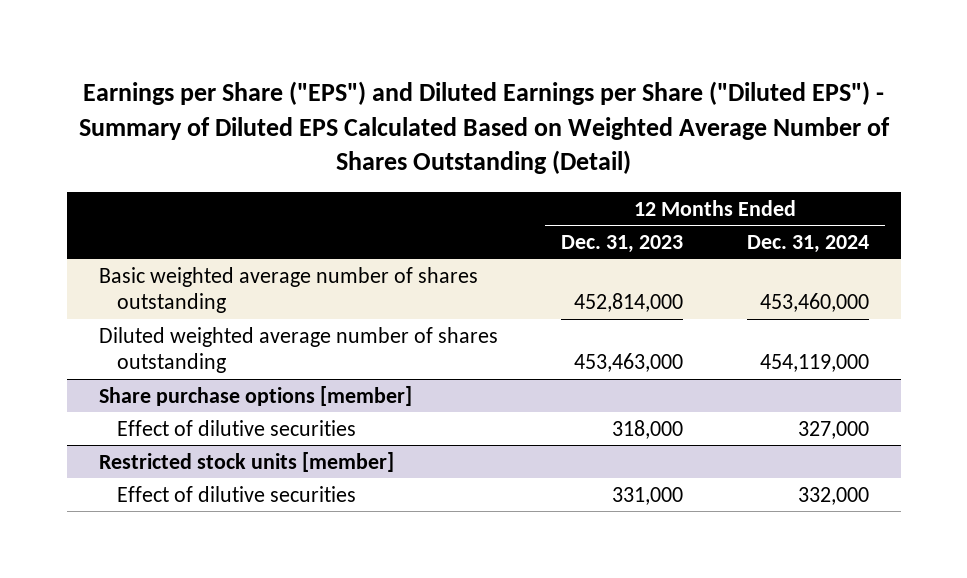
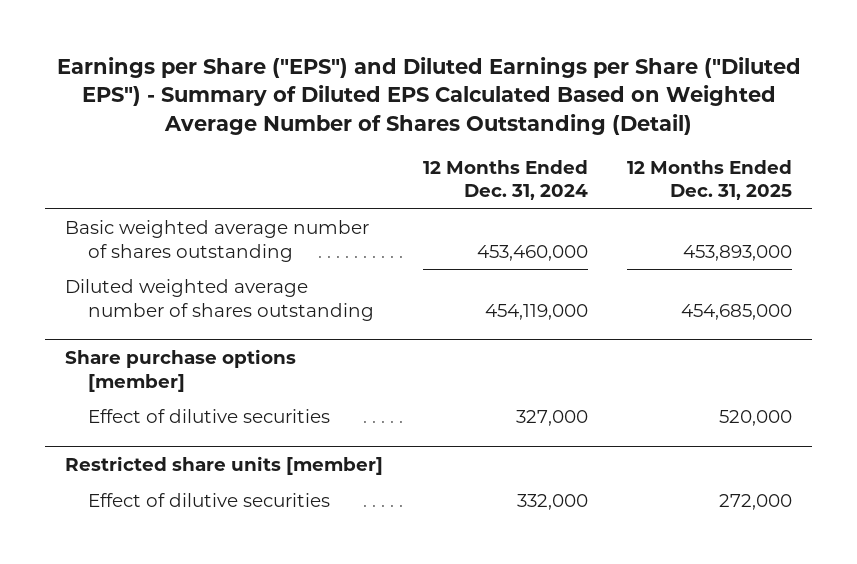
- | 12 Months Ended Dec. 31, 2023 | 12 Months Ended Dec. 31, 2024
+ | 12 Months Ended Dec. 31, 2024 | 12 Months Ended Dec. 31, 2025
- Restricted stock units [member]
+ Restricted share units [member]

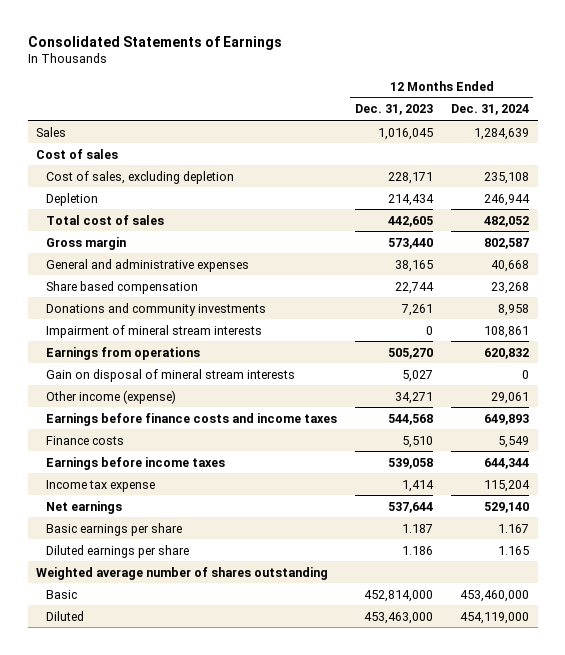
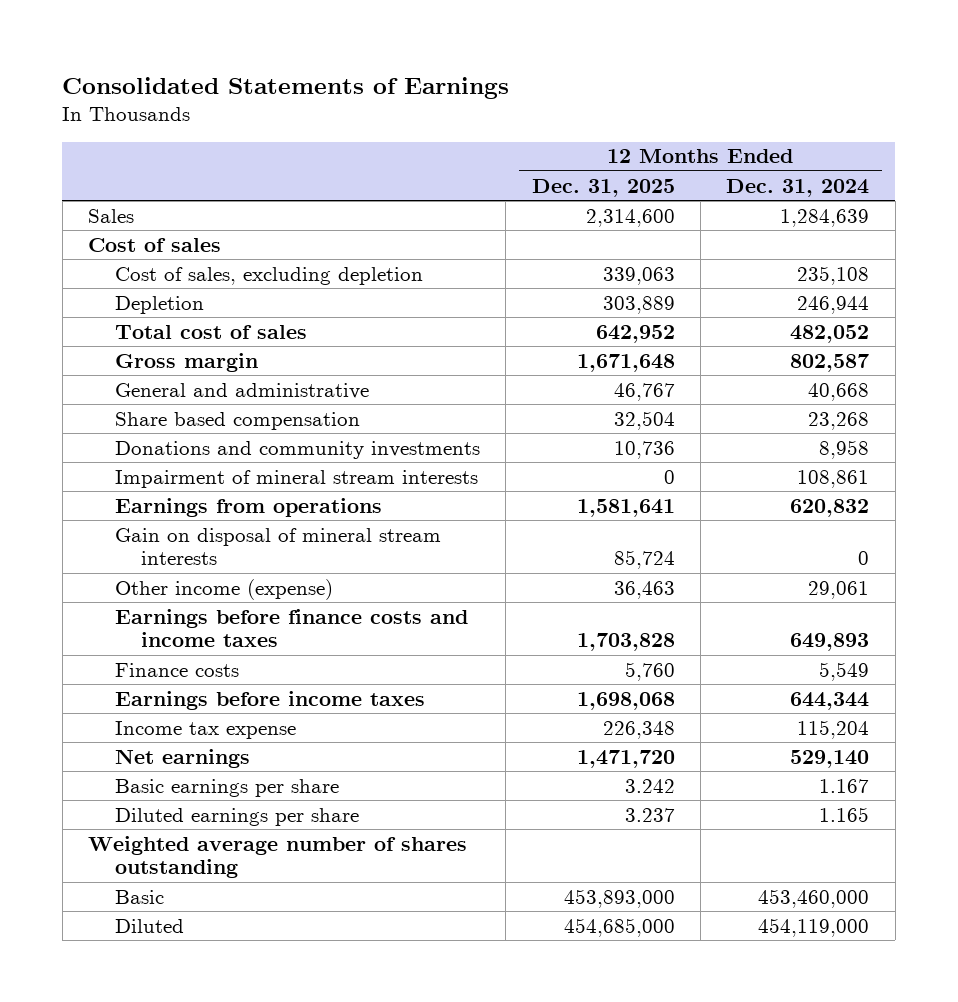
- | 12 Months Ended Dec. 31, 2023 | 12 Months Ended Dec. 31, 2024
+ | 12 Months Ended Dec. 31, 2025 | 12 Months Ended Dec. 31, 2024
- General and administrative expenses | 38,165 | 40,668
+ General and administrative | 46,767 | 40,668

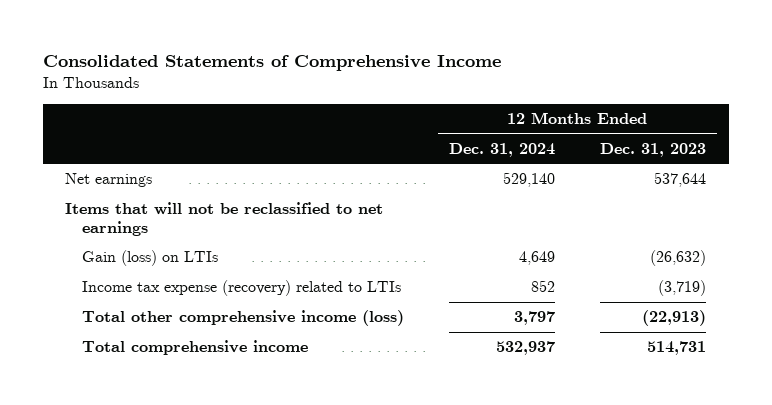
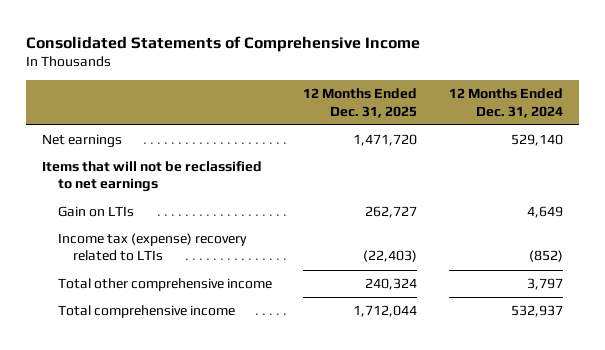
- | 12 Months Ended Dec. 31, 2024 | 12 Months Ended Dec. 31, 2023
+ | 12 Months Ended Dec. 31, 2025 | 12 Months Ended Dec. 31, 2024
- Gain (loss) on LTIs | 4,649 | (26,632)
- Income tax expense (recovery) related to LTIs | 852 | (3,719)
- Total other comprehensive income (loss) | 3,797 | (22,913)
+ Gain on LTIs | 262,727 | 4,649
+ Income tax (expense) recovery related to LTIs | (22,403) | (852)
+ Total other comprehensive income | 240,324 | 3,797

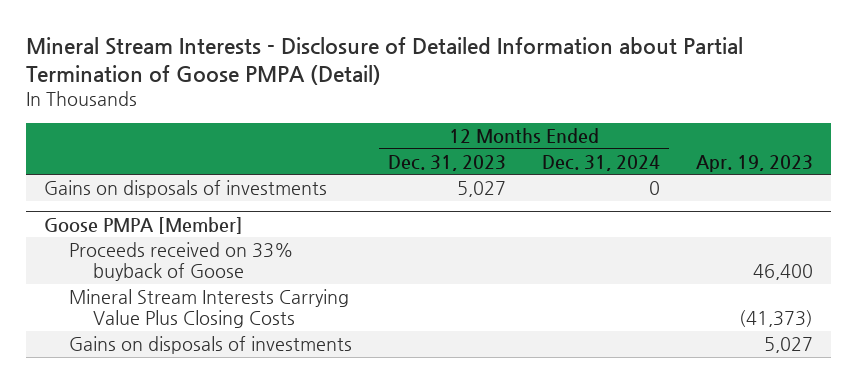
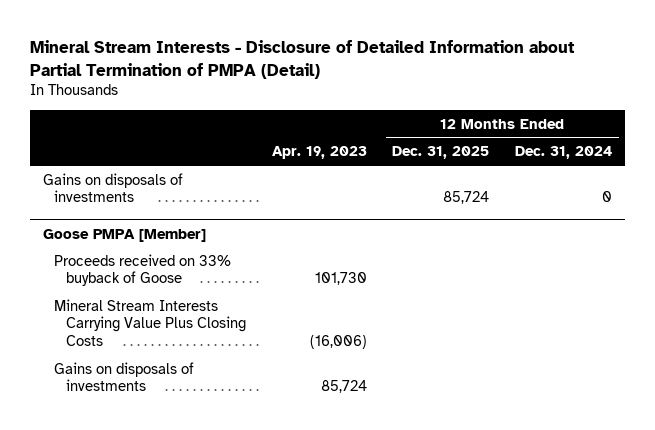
- Mineral Stream Interests - Disclosure of Detailed Information about Partial Termination of Goose PMPA (Detail)
+ Mineral Stream Interests - Disclosure of Detailed Information about Partial Termination of PMPA (Detail)
- | 12 Months Ended Dec. 31, 2023 | 12 Months Ended Dec. 31, 2024 | Apr. 19, 2023
+ | Apr. 19, 2023 | 12 Months Ended Dec. 31, 2025 | 12 Months Ended Dec. 31, 2024
@ Goose PMPA [Member]
- Proceeds received on 33% buyback of Goose | | | 46,400
- Mineral Stream Interests Carrying Value Plus Closing Costs | | | (41,373)
- Gains on disposals of investments | | | 5,027
+ Proceeds received on 33% buyback of Goose | 101,730 | |
+ Mineral Stream Interests Carrying Value Plus Closing Costs | (16,006) | |
+ Gains on disposals of investments | 85,724 | |

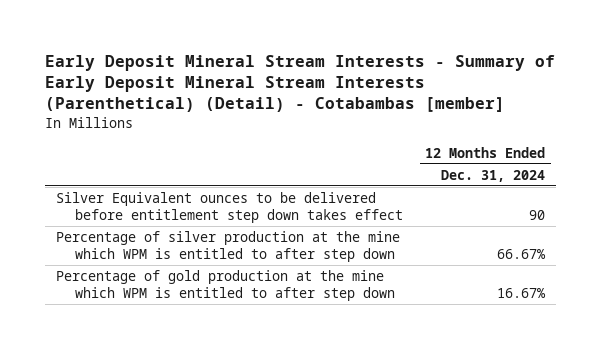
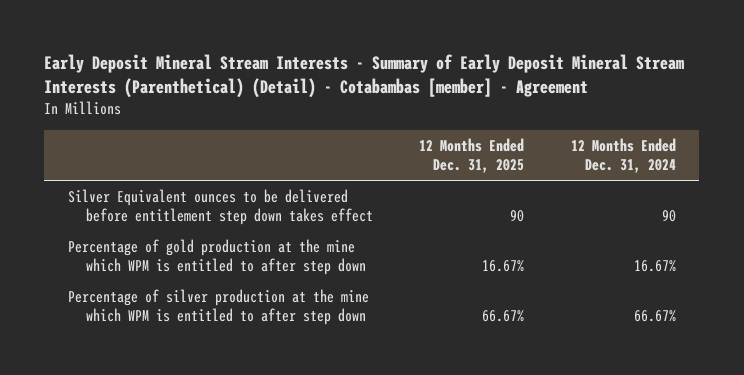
- Early Deposit Mineral Stream Interests - Summary of Early Deposit Mineral Stream Interests (Parenthetical) (Detail) - Cotabambas [member]
+ Early Deposit Mineral Stream Interests - Summary of Early Deposit Mineral Stream Interests (Parenthetical) (Detail) - Cotabambas [member] - Agreement
- | 12 Months Ended Dec. 31, 2024
+ | 12 Months Ended Dec. 31, 2025 | 12 Months Ended Dec. 31, 2024
moved down: Percentage of silver production at the mine which WPM is entitled to after step down | 66.67% | 66.67%

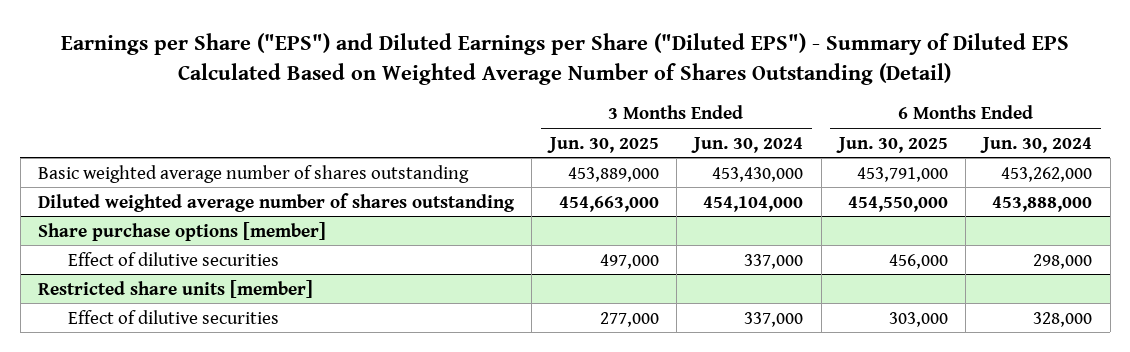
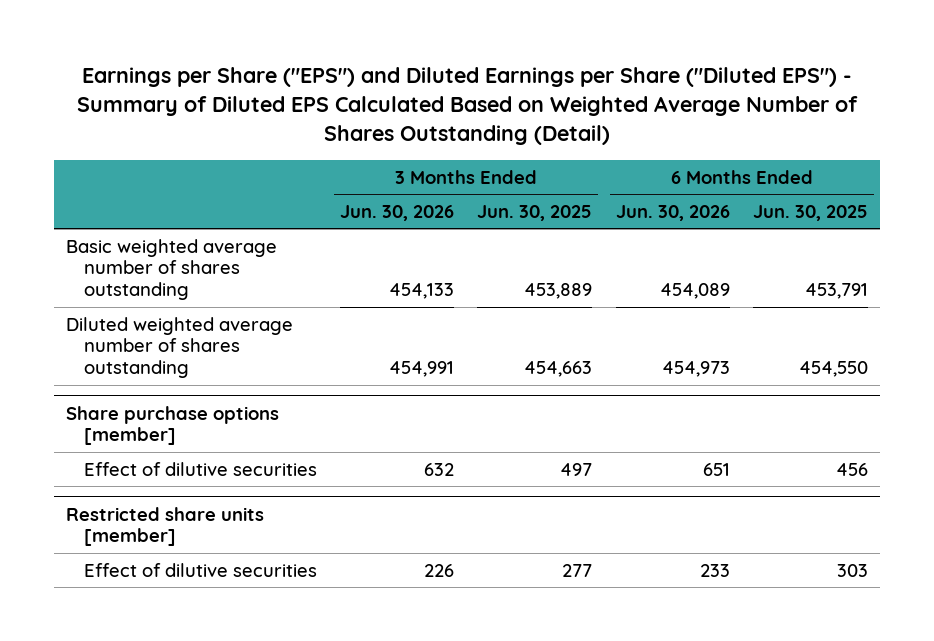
- | 3 Months Ended Jun. 30, 2025 | 3 Months Ended Jun. 30, 2024 | 6 Months Ended Jun. 30, 2025 | 6 Months Ended Jun. 30, 2024
+ | 3 Months Ended Jun. 30, 2026 | 3 Months Ended Jun. 30, 2025 | 6 Months Ended Jun. 30, 2026 | 6 Months Ended Jun. 30, 2025
- Basic weighted average number of shares outstanding | 453,889,000 | 453,430,000 | 453,791,000 | 453,262,000
- Diluted weighted average number of shares outstanding | 454,663,000 | 454,104,000 | 454,550,000 | 453,888,000
+ Basic weighted average number of shares outstanding | 454,133 | 453,889 | 454,089 | 453,791
+ Diluted weighted average number of shares outstanding | 454,991 | 454,663 | 454,973 | 454,550
@ Share purchase options [member]
- Effect of dilutive securities | 497,000 | 337,000 | 456,000 | 298,000
+ Effect of dilutive securities | 632 | 497 | 651 | 456
@ Restricted share units [member]
- Effect of dilutive securities | 277,000 | 337,000 | 303,000 | 328,000
+ Effect of dilutive securities | 226 | 277 | 233 | 303

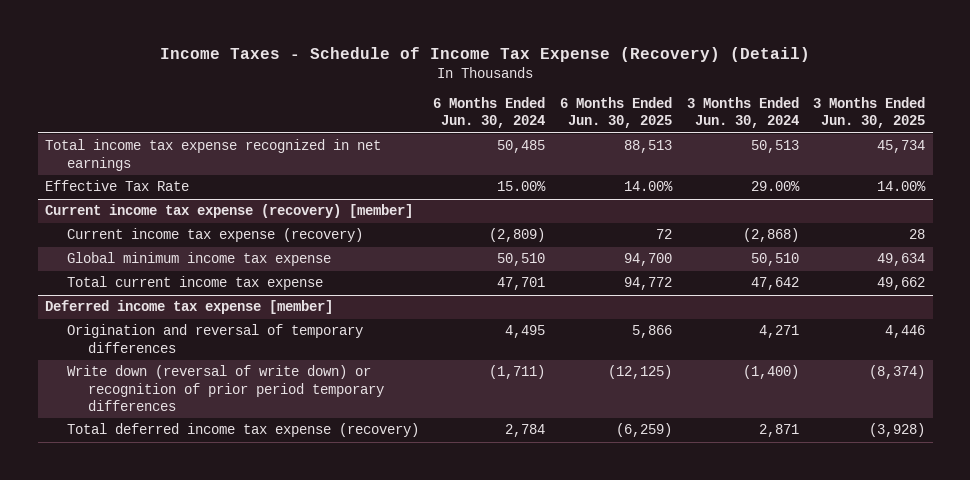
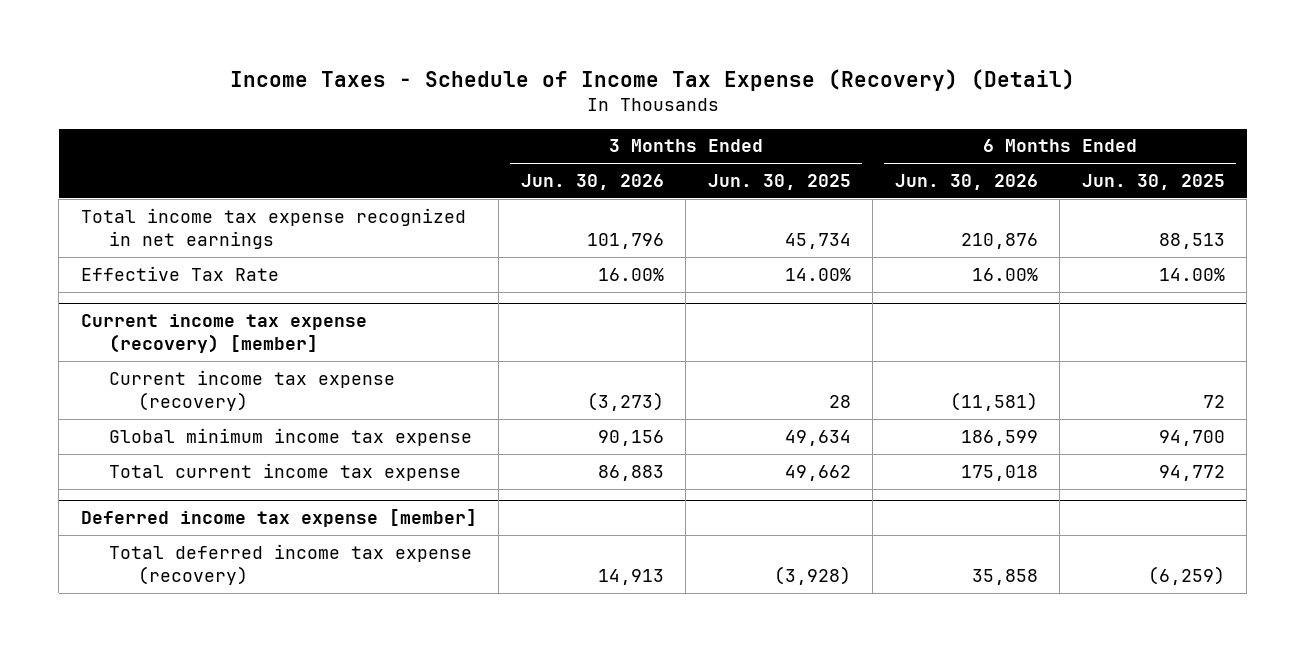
- | 6 Months Ended Jun. 30, 2024 | 6 Months Ended Jun. 30, 2025 | 3 Months Ended Jun. 30, 2024 | 3 Months Ended Jun. 30, 2025
+ | 3 Months Ended Jun. 30, 2026 | 3 Months Ended Jun. 30, 2025 | 6 Months Ended Jun. 30, 2026 | 6 Months Ended Jun. 30, 2025
@ Deferred income tax expense [member]
- Origination and reversal of temporary differences | 4,495 | 5,866 | 4,271 | 4,446
- Write down (reversal of write down) or recognition of prior period temporary differences | (1,711) | (12,125) | (1,400) | (8,374)

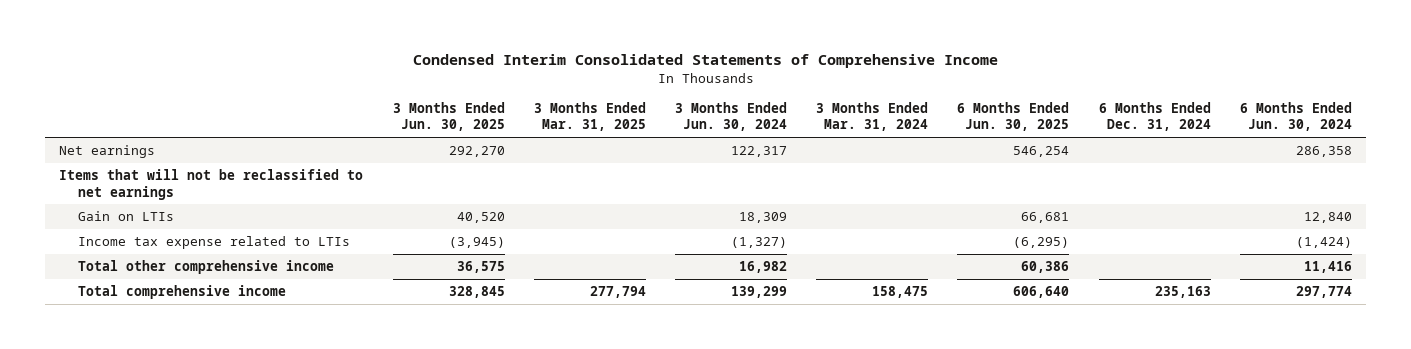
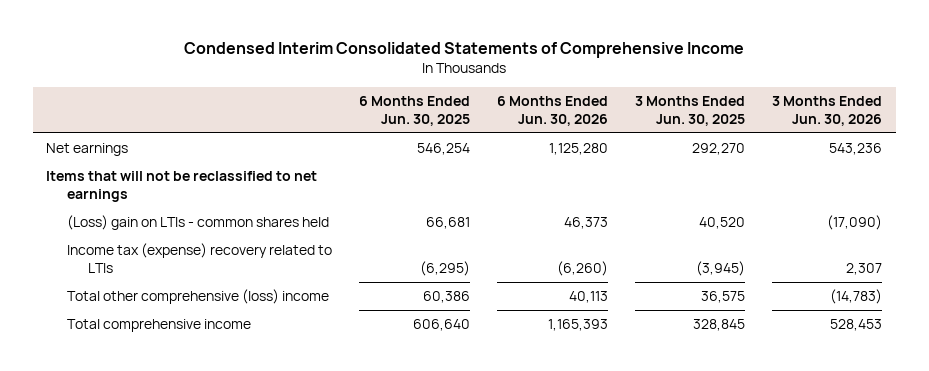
- | 3 Months Ended Jun. 30, 2025 | 3 Months Ended Mar. 31, 2025 | 3 Months Ended Jun. 30, 2024 | 3 Months Ended Mar. 31, 2024 | 6 Months Ended Jun. 30, 2025 | 6 Months Ended Dec. 31, 2024 | 6 Months Ended Jun. 30, 2024
+ | 6 Months Ended Jun. 30, 2025 | 6 Months Ended Jun. 30, 2026 | 3 Months Ended Jun. 30, 2025 | 3 Months Ended Jun. 30, 2026
- Gain on LTIs | 40,520 | | 18,309 | | 66,681 | | 12,840
- Income tax expense related to LTIs | (3,945) | | (1,327) | | (6,295) | | (1,424)
- Total other comprehensive income | 36,575 | | 16,982 | | 60,386 | | 11,416
+ (Loss) gain on LTIs - common shares held | 66,681 | 46,373 | 40,520 | (17,090)
+ Income tax (expense) recovery related to LTIs | (6,295) | (6,260) | (3,945) | 2,307
+ Total other comprehensive (loss) income | 60,386 | 40,113 | 36,575 | (14,783)

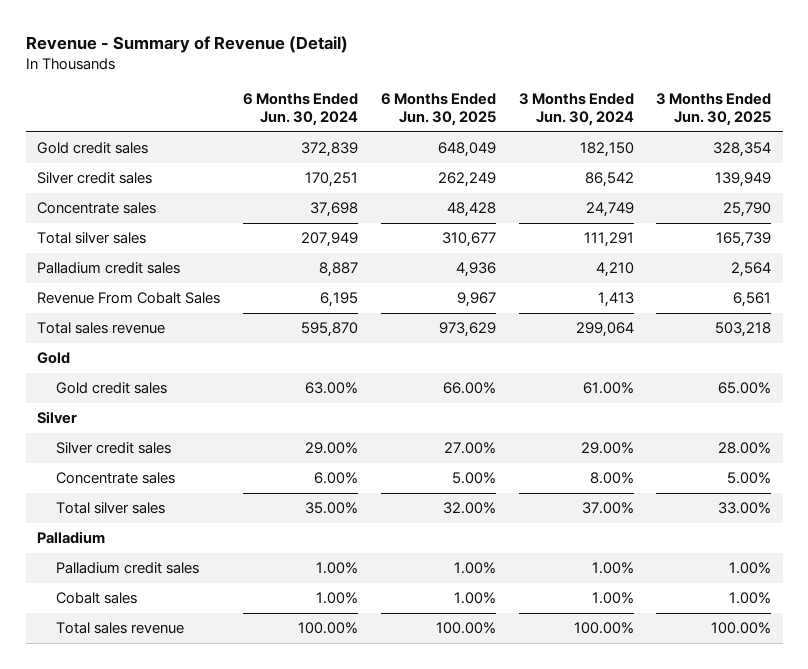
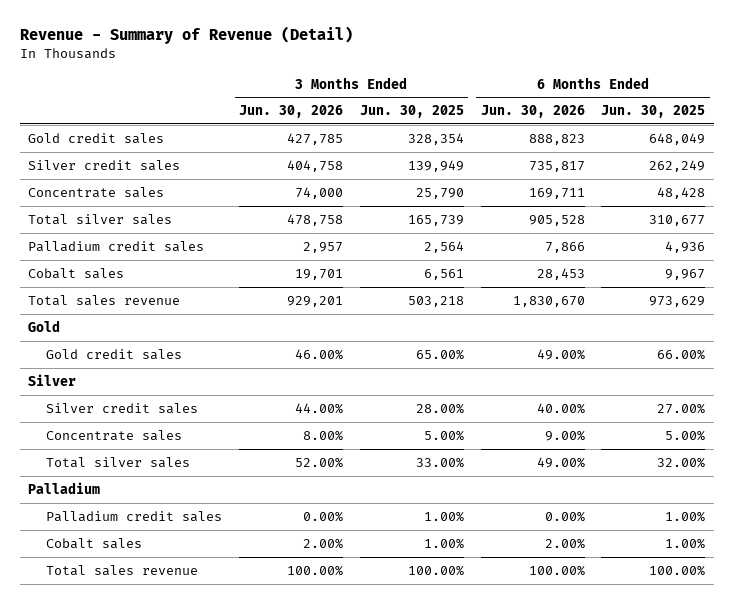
- | 6 Months Ended Jun. 30, 2024 | 6 Months Ended Jun. 30, 2025 | 3 Months Ended Jun. 30, 2024 | 3 Months Ended Jun. 30, 2025
+ | 3 Months Ended Jun. 30, 2026 | 3 Months Ended Jun. 30, 2025 | 6 Months Ended Jun. 30, 2026 | 6 Months Ended Jun. 30, 2025
- Revenue From Cobalt Sales | 6,195 | 9,967 | 1,413 | 6,561
+ Cobalt sales | 19,701 | 6,561 | 28,453 | 9,967

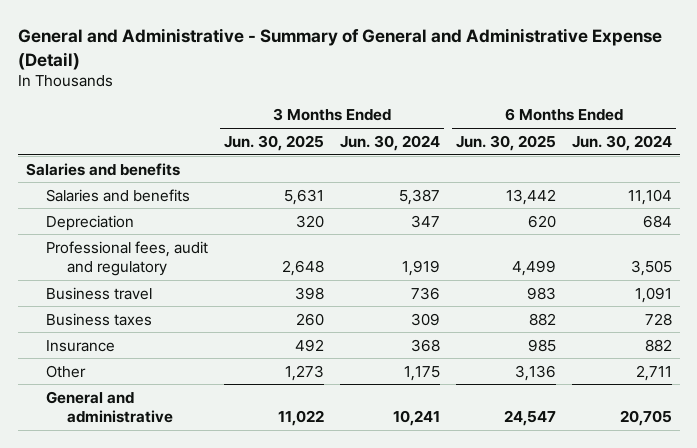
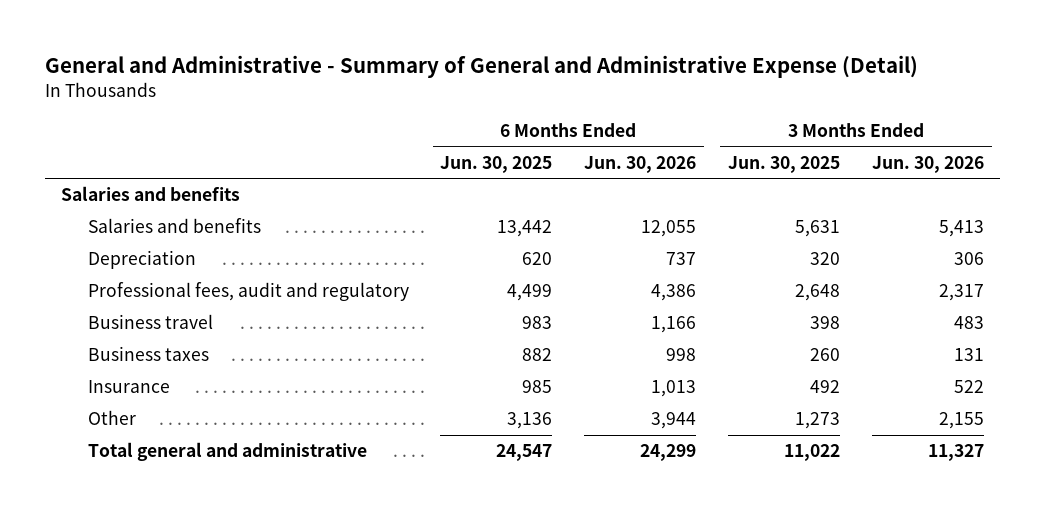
- | 3 Months Ended Jun. 30, 2025 | 3 Months Ended Jun. 30, 2024 | 6 Months Ended Jun. 30, 2025 | 6 Months Ended Jun. 30, 2024
+ | 6 Months Ended Jun. 30, 2025 | 6 Months Ended Jun. 30, 2026 | 3 Months Ended Jun. 30, 2025 | 3 Months Ended Jun. 30, 2026
- General and administrative | 11,022 | 10,241 | 24,547 | 20,705
+ Total general and administrative | 24,547 | 24,299 | 11,022 | 11,327

